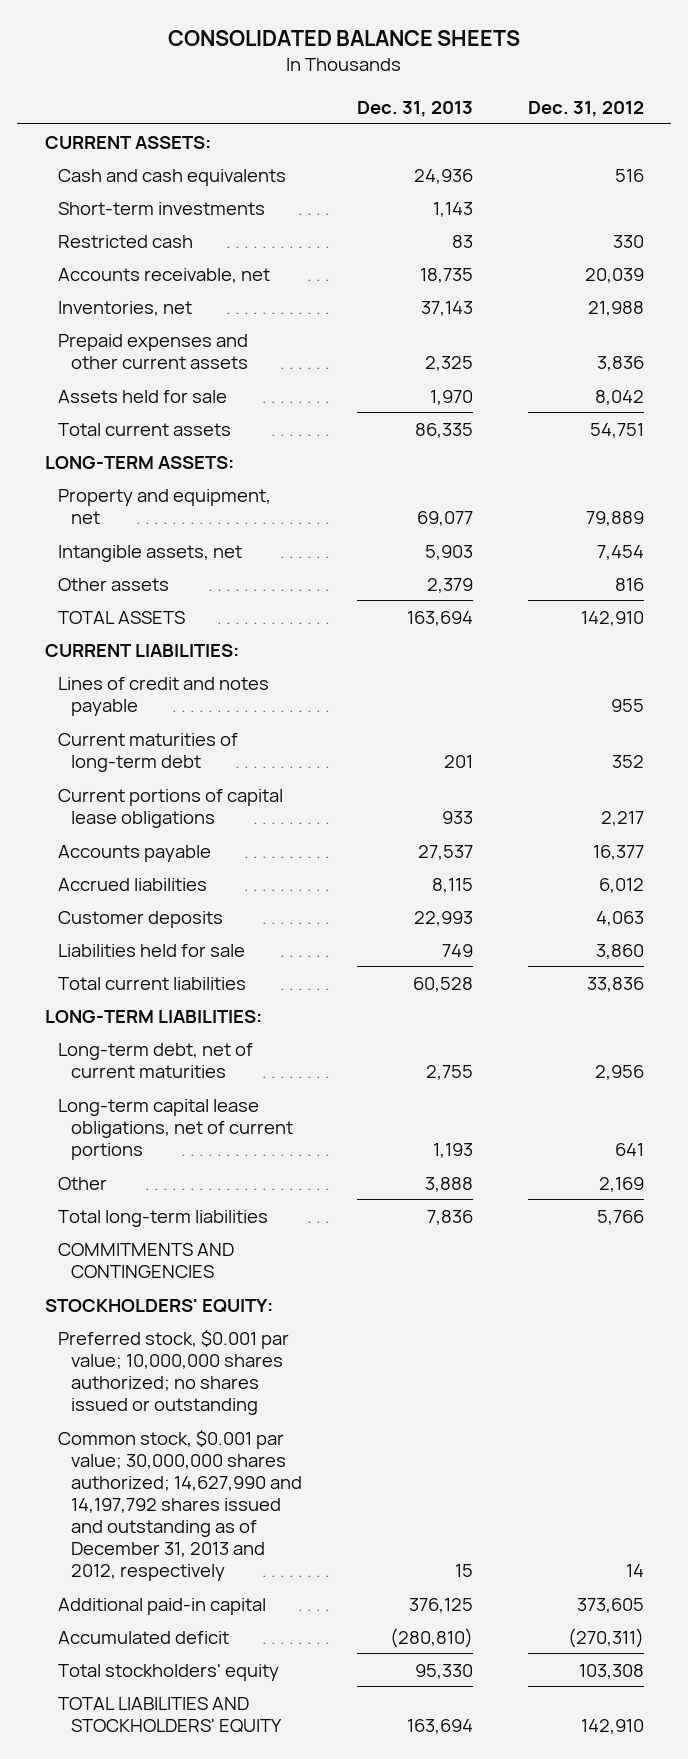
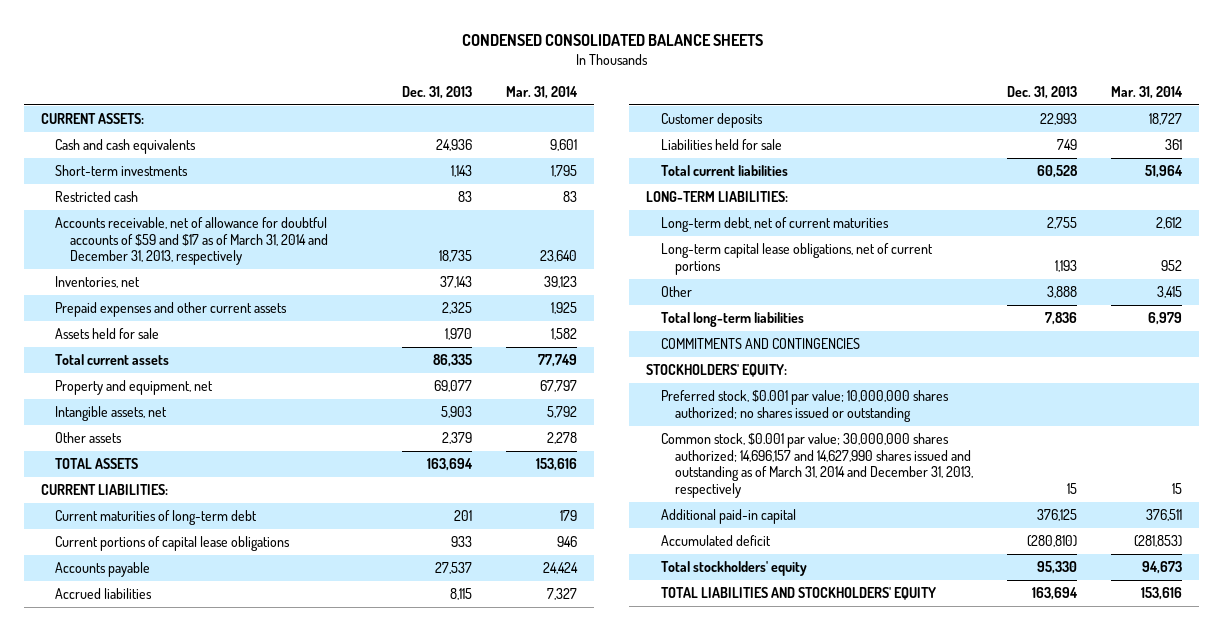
- CONSOLIDATED BALANCE SHEETS
+ CONDENSED CONSOLIDATED BALANCE SHEETS
- | Dec. 31, 2013 | Dec. 31, 2012
+ | Dec. 31, 2013 | Mar. 31, 2014
- Accounts receivable, net | 18,735 | 20,039
+ Accounts receivable, net of allowance for doubtful accounts of $59 and $17 as of March 31, 2014 and December 31, 2013, respectively | 18,735 | 23,640
- LONG-TERM ASSETS:
- Lines of credit and notes payable | | 955
- Common stock, $0.001 par value; 30,000,000 shares authorized; 14,627,990 and 14,197,792 shares issued and outstanding as of December 31, 2013 and 2012, respectively | 15 | 14
+ Common stock, $0.001 par value; 30,000,000 shares authorized; 14,696,157 and 14,627,990 shares issued and outstanding as of March 31, 2014 and December 31, 2013, respectively | 15 | 15

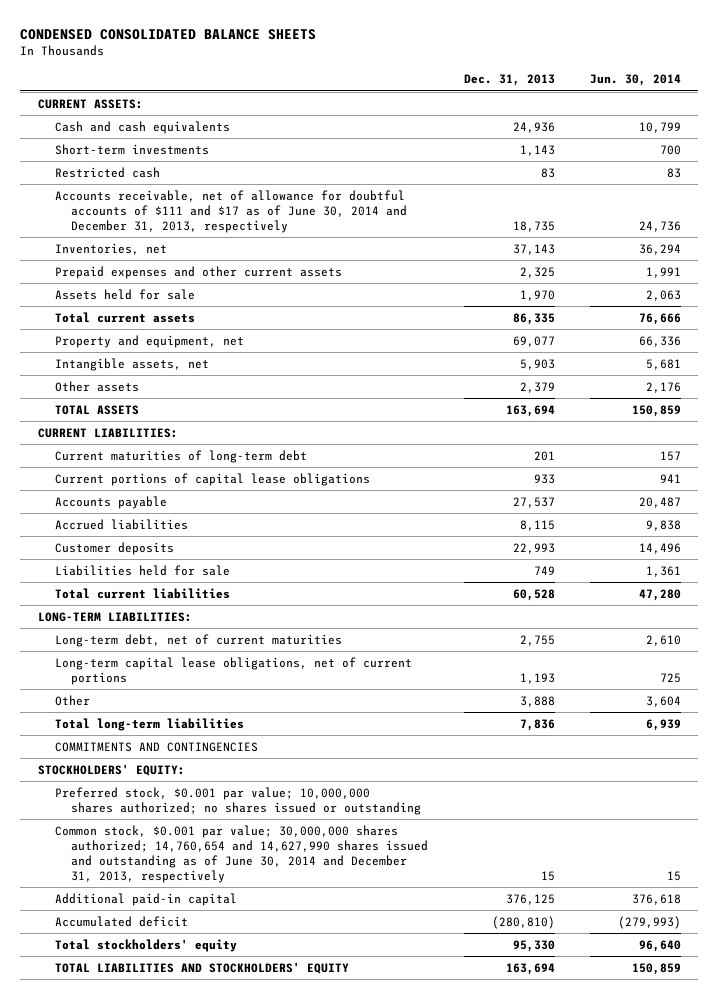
- | Dec. 31, 2013 | Mar. 31, 2014
+ | Dec. 31, 2013 | Jun. 30, 2014
- Accounts receivable, net of allowance for doubtful accounts of $59 and $17 as of March 31, 2014 and December 31, 2013, respectively | 18,735 | 23,640
+ Accounts receivable, net of allowance for doubtful accounts of $111 and $17 as of June 30, 2014 and December 31, 2013, respectively | 18,735 | 24,736
- Common stock, $0.001 par value; 30,000,000 shares authorized; 14,696,157 and 14,627,990 shares issued and outstanding as of March 31, 2014 and December 31, 2013, respectively | 15 | 15
+ Common stock, $0.001 par value; 30,000,000 shares authorized; 14,760,654 and 14,627,990 shares issued and outstanding as of June 30, 2014 and December 31, 2013, respectively | 15 | 15

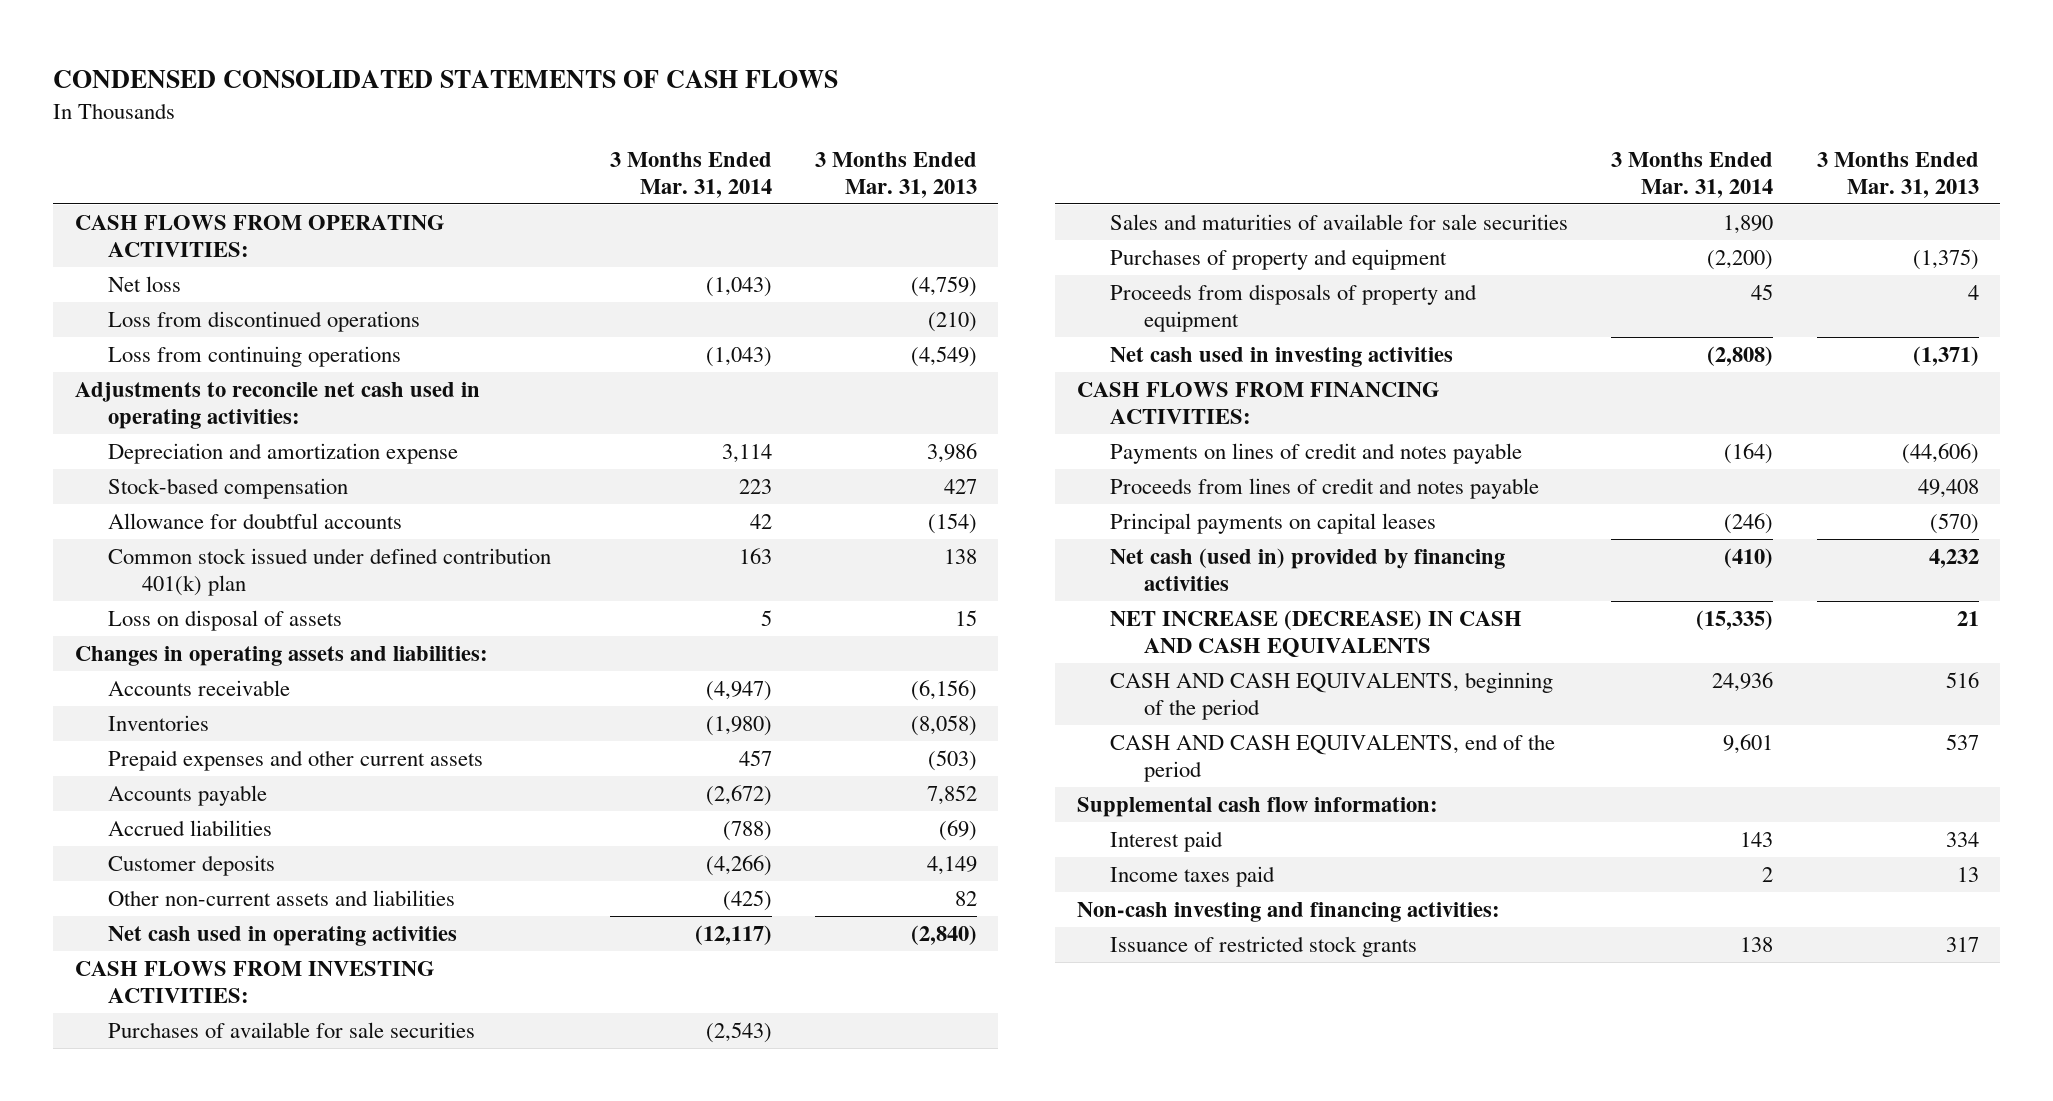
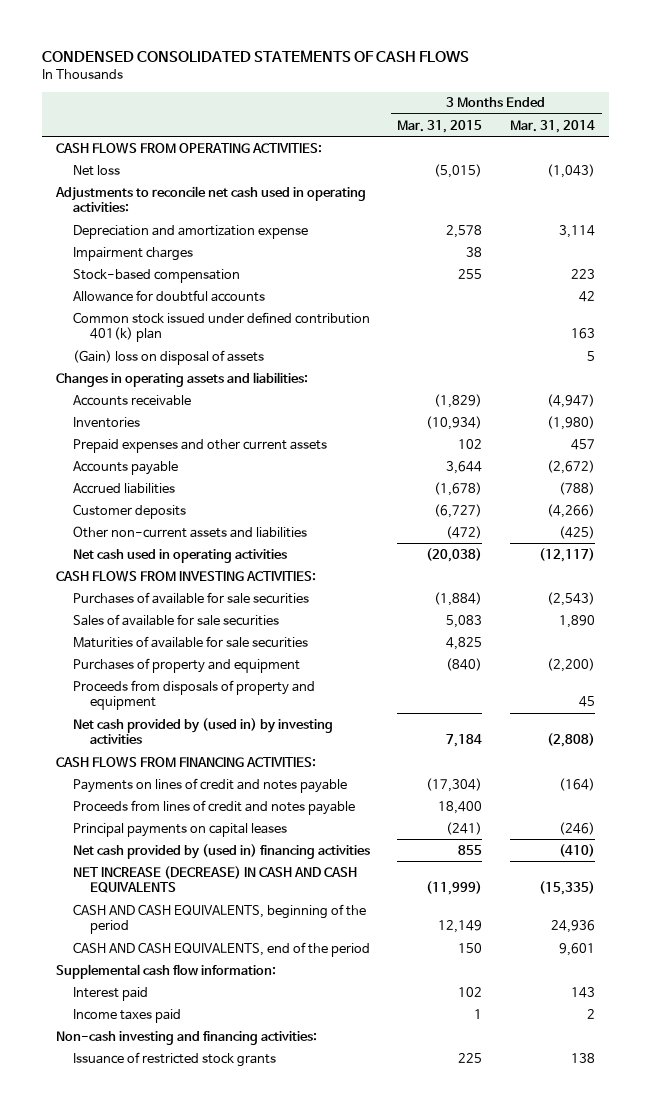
- | 3 Months Ended Mar. 31, 2014 | 3 Months Ended Mar. 31, 2013
+ | 3 Months Ended Mar. 31, 2015 | 3 Months Ended Mar. 31, 2014
- Loss from discontinued operations | | (210)
- Loss from continuing operations | (1,043) | (4,549)
+ Impairment charges | 38 |
- Loss on disposal of assets | 5 | 15
+ (Gain) loss on disposal of assets | | 5
- Sales and maturities of available for sale securities | 1,890 |
+ Sales of available for sale securities | 5,083 | 1,890
+ Maturities of available for sale securities | 4,825 |
- Net cash used in investing activities | (2,808) | (1,371)
+ Net cash provided by (used in) by investing activities | 7,184 | (2,808)
- Net cash (used in) provided by financing activities | (410) | 4,232
+ Net cash provided by (used in) financing activities | 855 | (410)

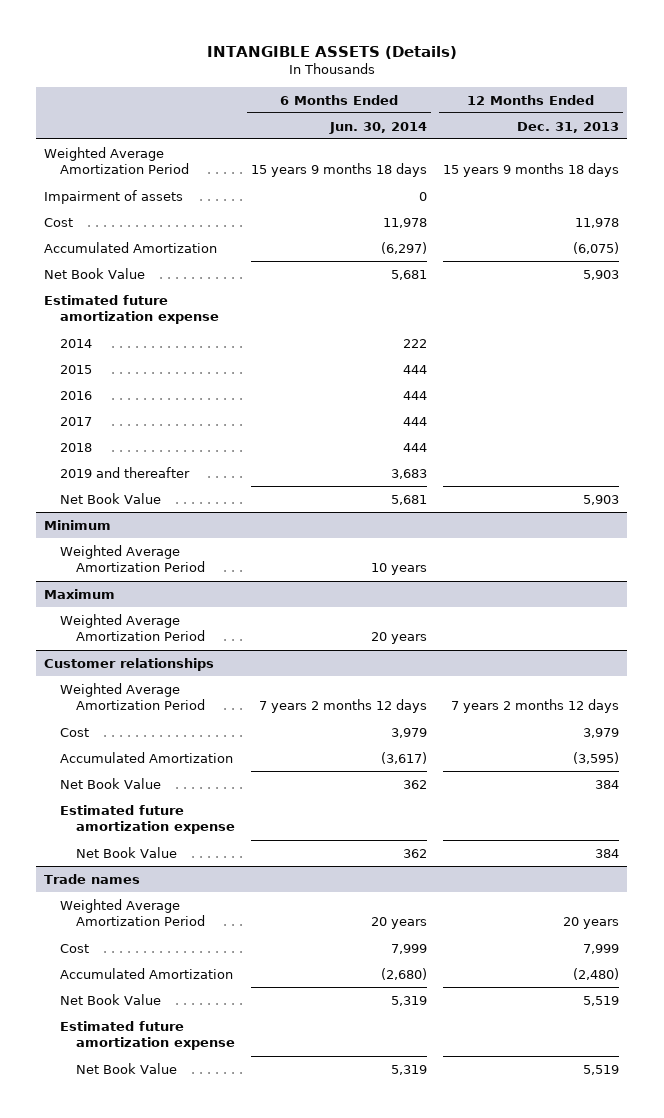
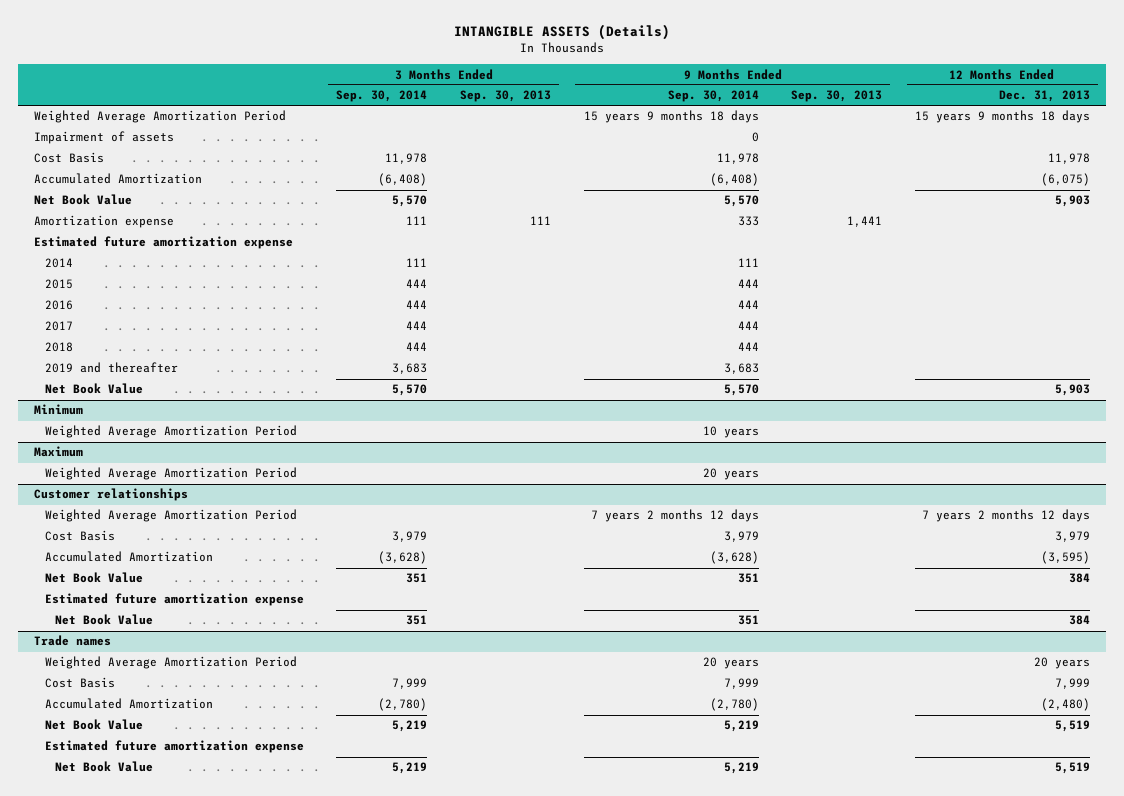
- | 6 Months Ended Jun. 30, 2014 | 12 Months Ended Dec. 31, 2013
+ | 3 Months Ended Sep. 30, 2014 | 3 Months Ended Sep. 30, 2013 | 9 Months Ended Sep. 30, 2014 | 9 Months Ended Sep. 30, 2013 | 12 Months Ended Dec. 31, 2013
- Cost | 11,978 | 11,978
+ Cost Basis | 11,978 | | 11,978 | | 11,978
+ Amortization expense | 111 | 111 | 333 | 1,441 |
@ Customer relationships
- Cost | 3,979 | 3,979
+ Cost Basis | 3,979 | | 3,979 | | 3,979
@ Trade names
- Cost | 7,999 | 7,999
+ Cost Basis | 7,999 | | 7,999 | | 7,999

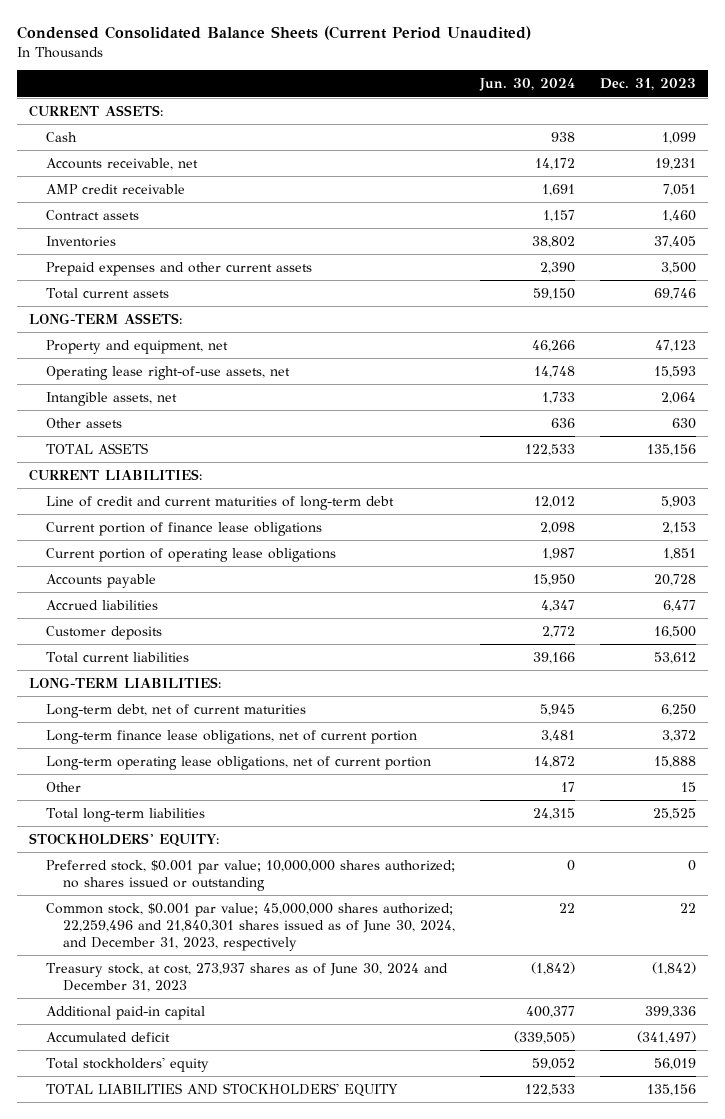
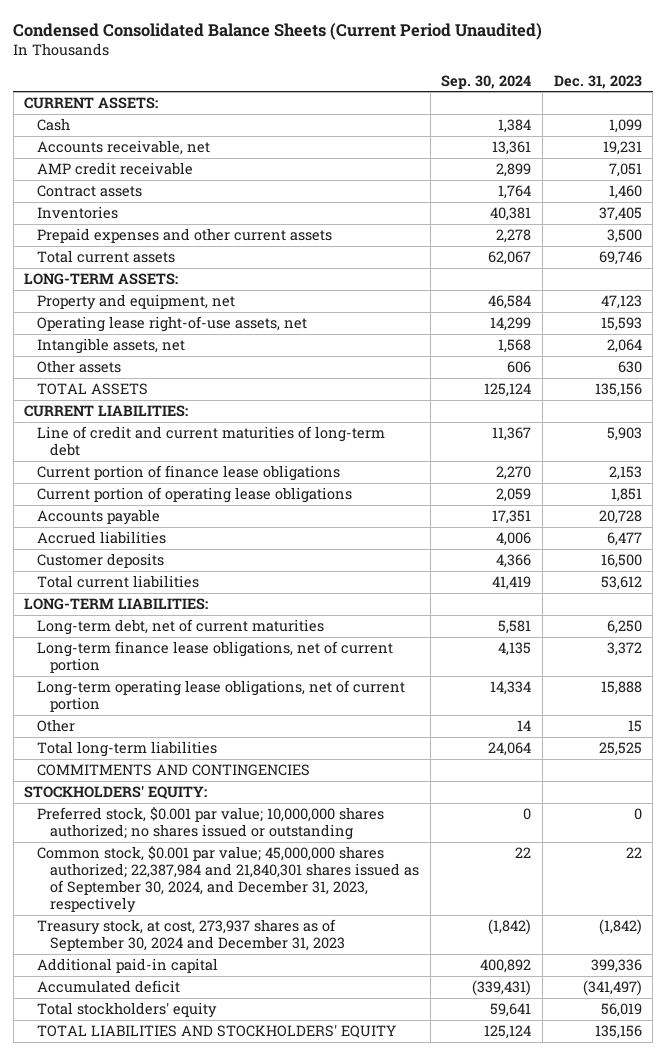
- | Jun. 30, 2024 | Dec. 31, 2023
+ | Sep. 30, 2024 | Dec. 31, 2023
+ COMMITMENTS AND CONTINGENCIES
- Common stock, $0.001 par value; 45,000,000 shares authorized; 22,259,496 and 21,840,301 shares issued as of June 30, 2024, and December 31, 2023, respectively | 22 | 22
- Treasury stock, at cost, 273,937 shares as of June 30, 2024 and December 31, 2023 | (1,842) | (1,842)
+ Common stock, $0.001 par value; 45,000,000 shares authorized; 22,387,984 and 21,840,301 shares issued as of September 30, 2024, and December 31, 2023, respectively | 22 | 22
+ Treasury stock, at cost, 273,937 shares as of September 30, 2024 and December 31, 2023 | (1,842) | (1,842)

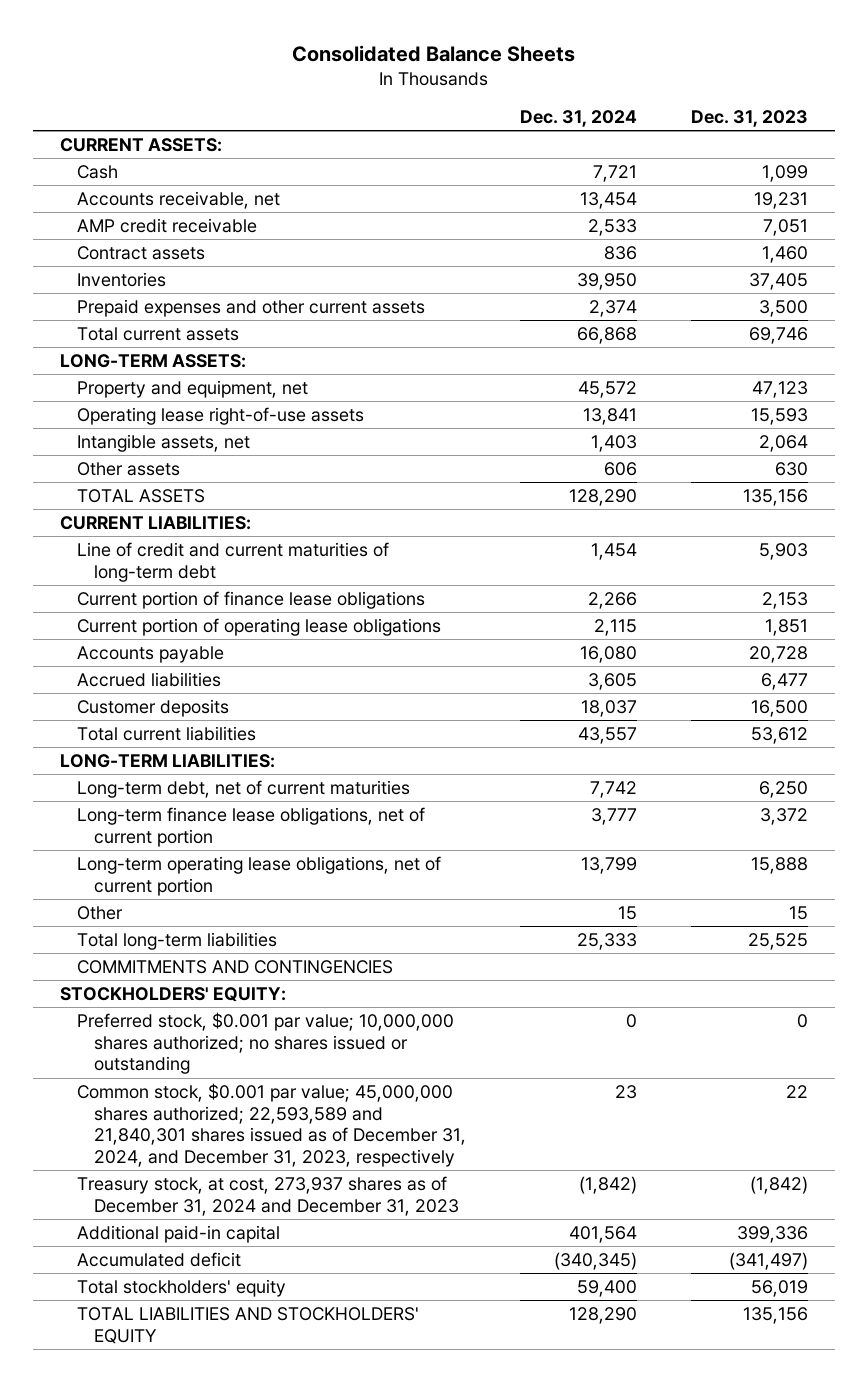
- Condensed Consolidated Balance Sheets (Current Period Unaudited)
+ Consolidated Balance Sheets
- | Sep. 30, 2024 | Dec. 31, 2023
+ | Dec. 31, 2024 | Dec. 31, 2023
- Operating lease right-of-use assets, net | 14,299 | 15,593
+ Operating lease right-of-use assets | 13,841 | 15,593
- Common stock, $0.001 par value; 45,000,000 shares authorized; 22,387,984 and 21,840,301 shares issued as of September 30, 2024, and December 31, 2023, respectively | 22 | 22
- Treasury stock, at cost, 273,937 shares as of September 30, 2024 and December 31, 2023 | (1,842) | (1,842)
+ Common stock, $0.001 par value; 45,000,000 shares authorized; 22,593,589 and 21,840,301 shares issued as of December 31, 2024, and December 31, 2023, respectively | 23 | 22
+ Treasury stock, at cost, 273,937 shares as of December 31, 2024 and December 31, 2023 | (1,842) | (1,842)

